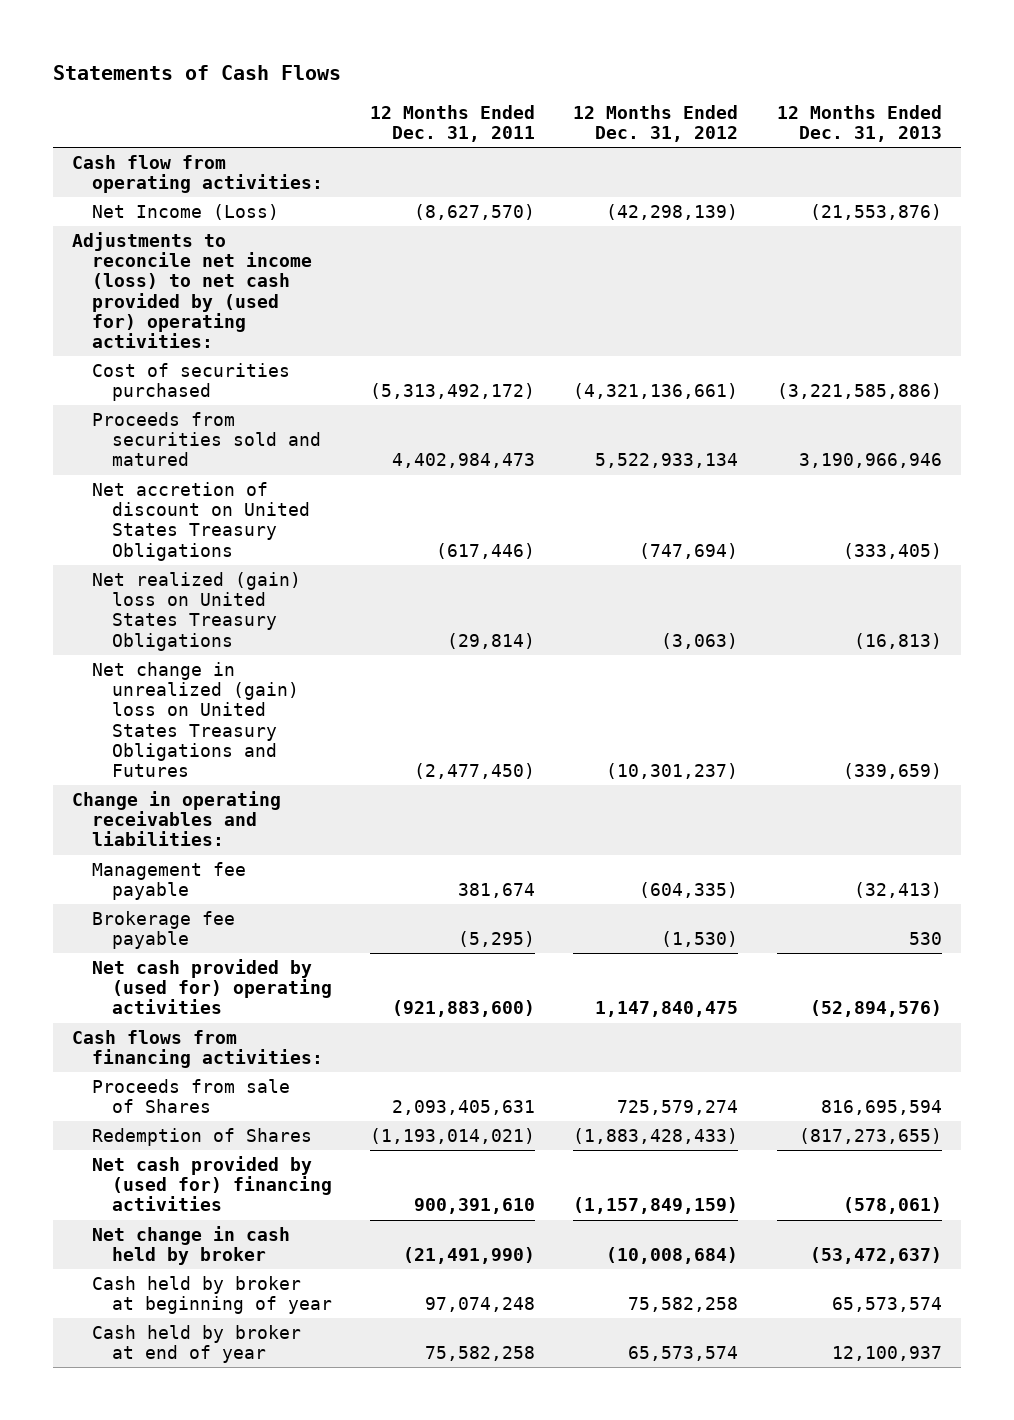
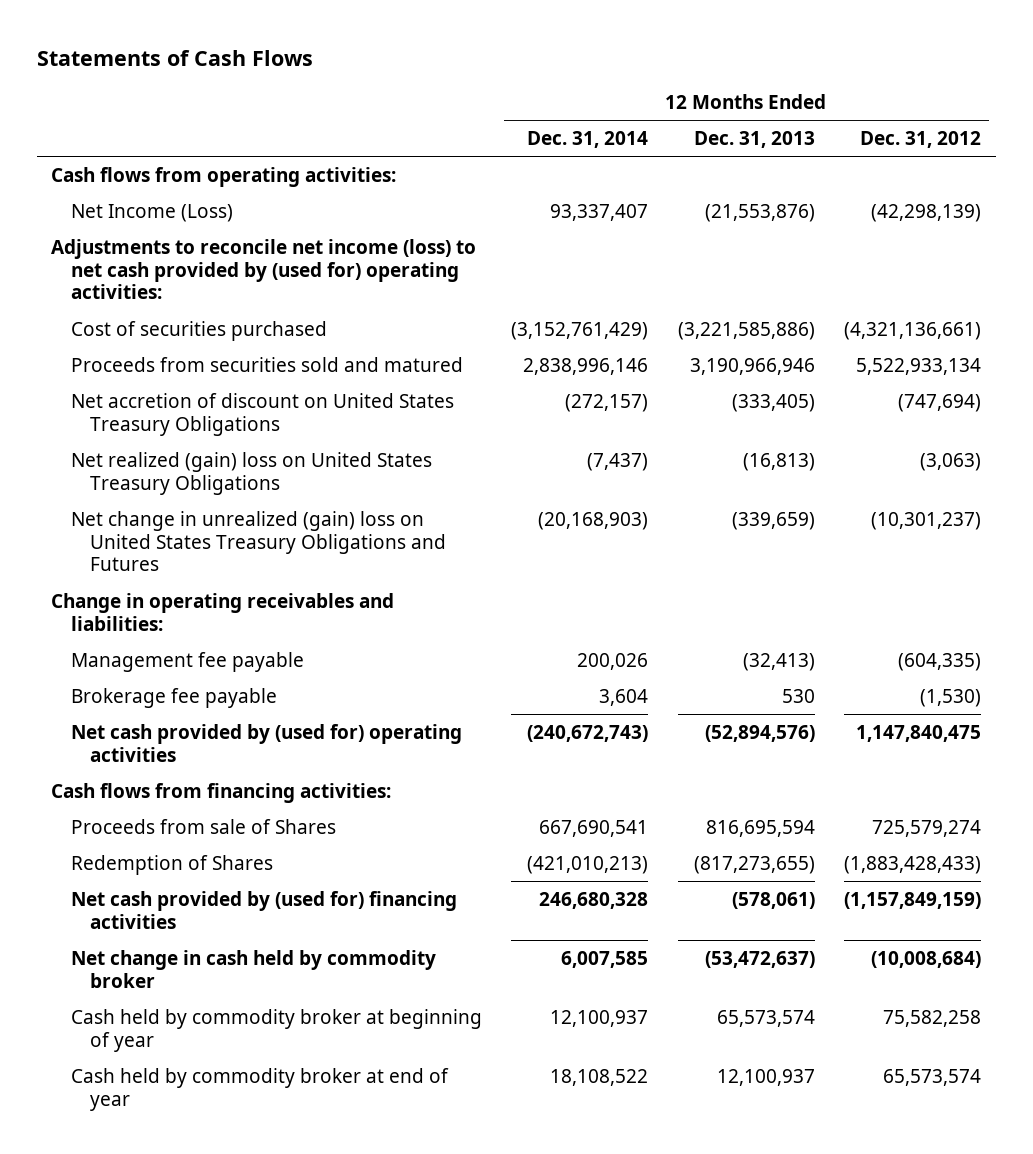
- | 12 Months Ended Dec. 31, 2011 | 12 Months Ended Dec. 31, 2012 | 12 Months Ended Dec. 31, 2013
+ | 12 Months Ended Dec. 31, 2014 | 12 Months Ended Dec. 31, 2013 | 12 Months Ended Dec. 31, 2012
- Cash flow from operating activities:
+ Cash flows from operating activities:
- Net change in cash held by broker | (21,491,990) | (10,008,684) | (53,472,637)
- Cash held by broker at beginning of year | 97,074,248 | 75,582,258 | 65,573,574
- Cash held by broker at end of year | 75,582,258 | 65,573,574 | 12,100,937
+ Net change in cash held by commodity broker | 6,007,585 | (53,472,637) | (10,008,684)
+ Cash held by commodity broker at beginning of year | 12,100,937 | 65,573,574 | 75,582,258
+ Cash held by commodity broker at end of year | 18,108,522 | 12,100,937 | 65,573,574

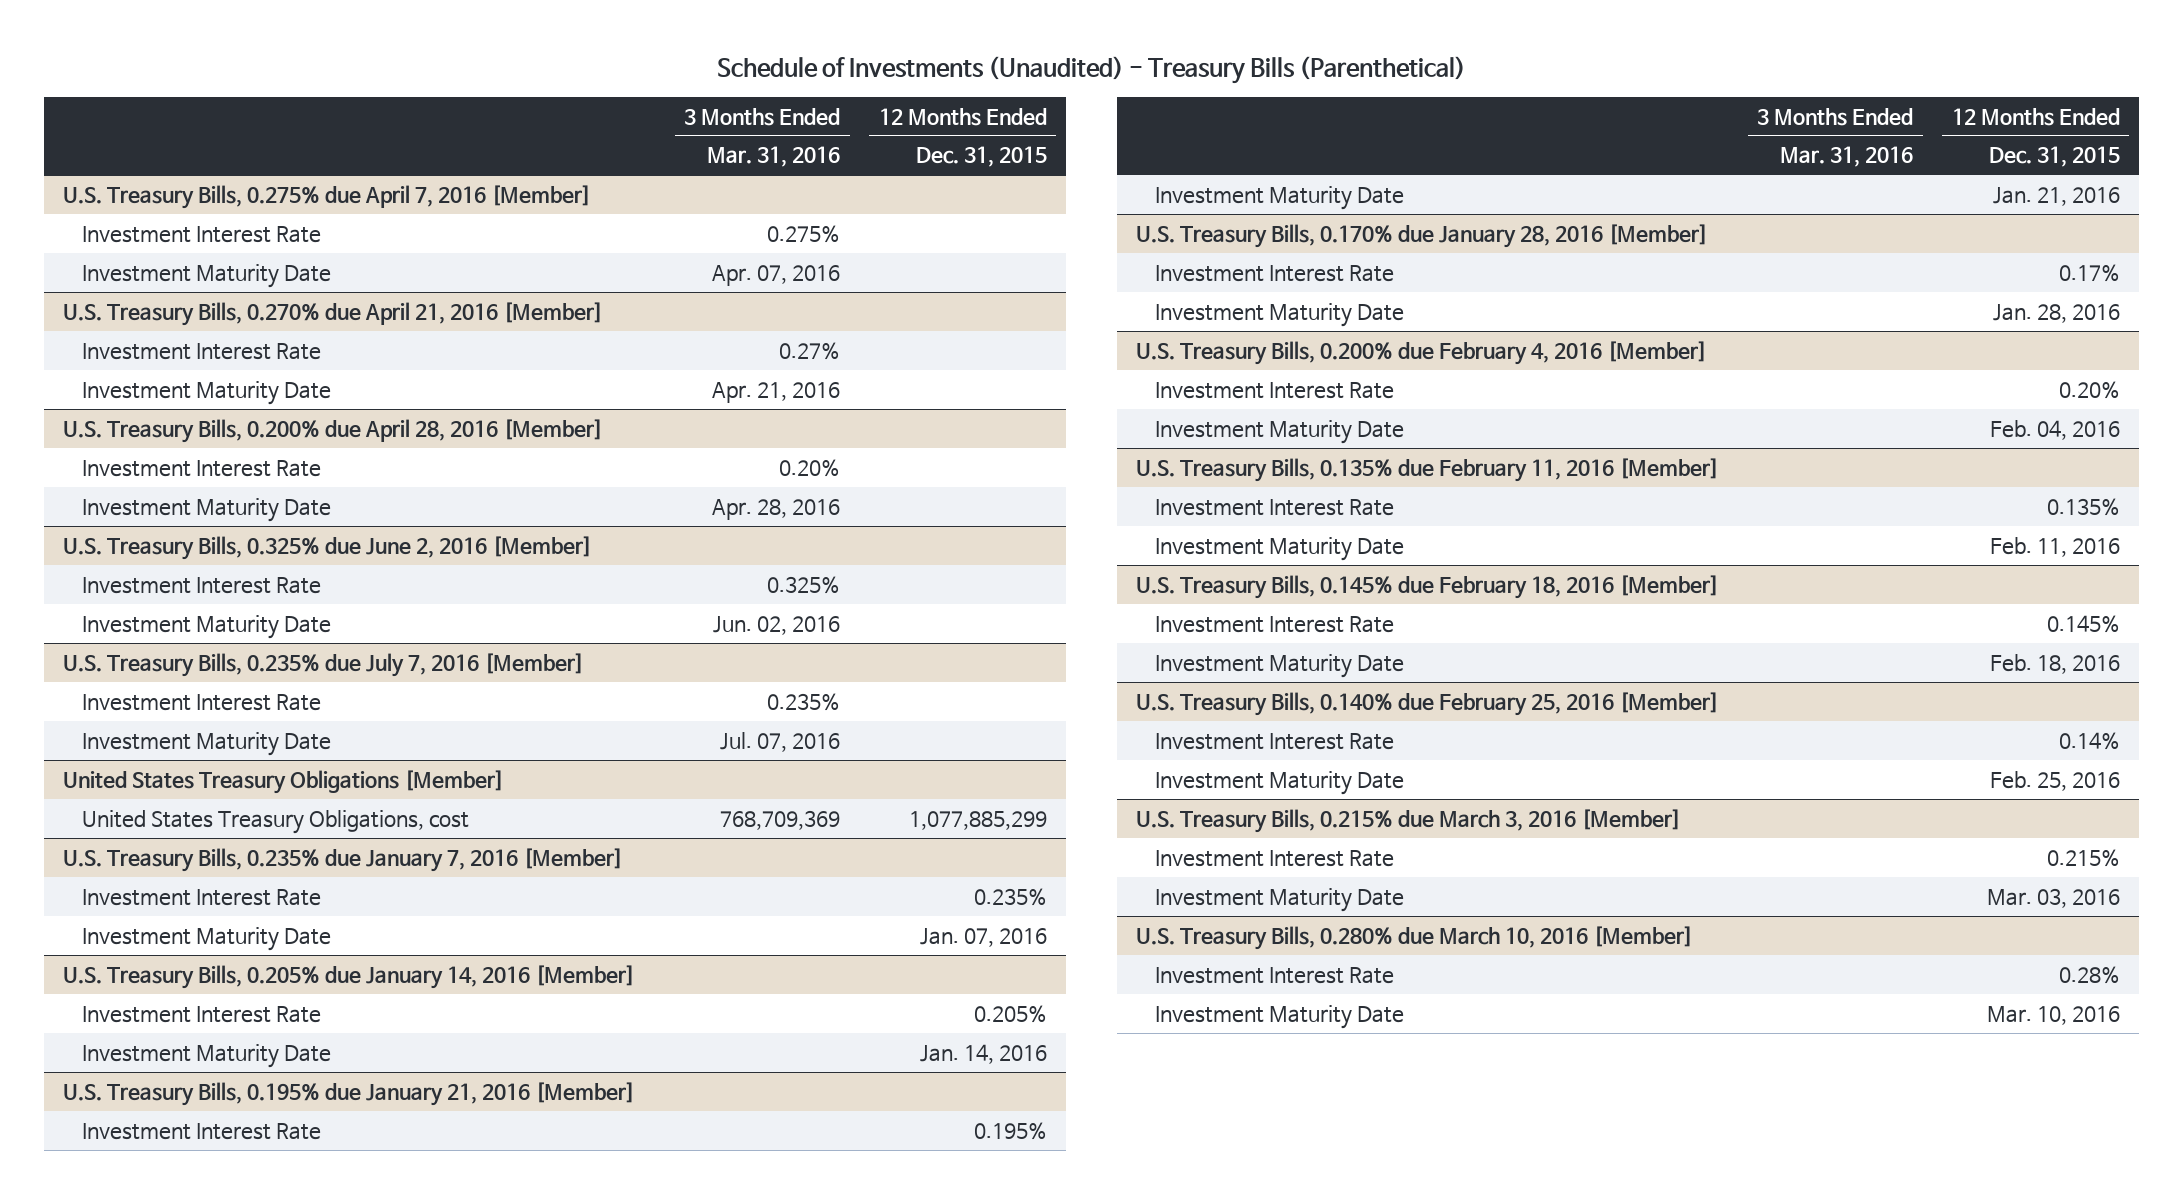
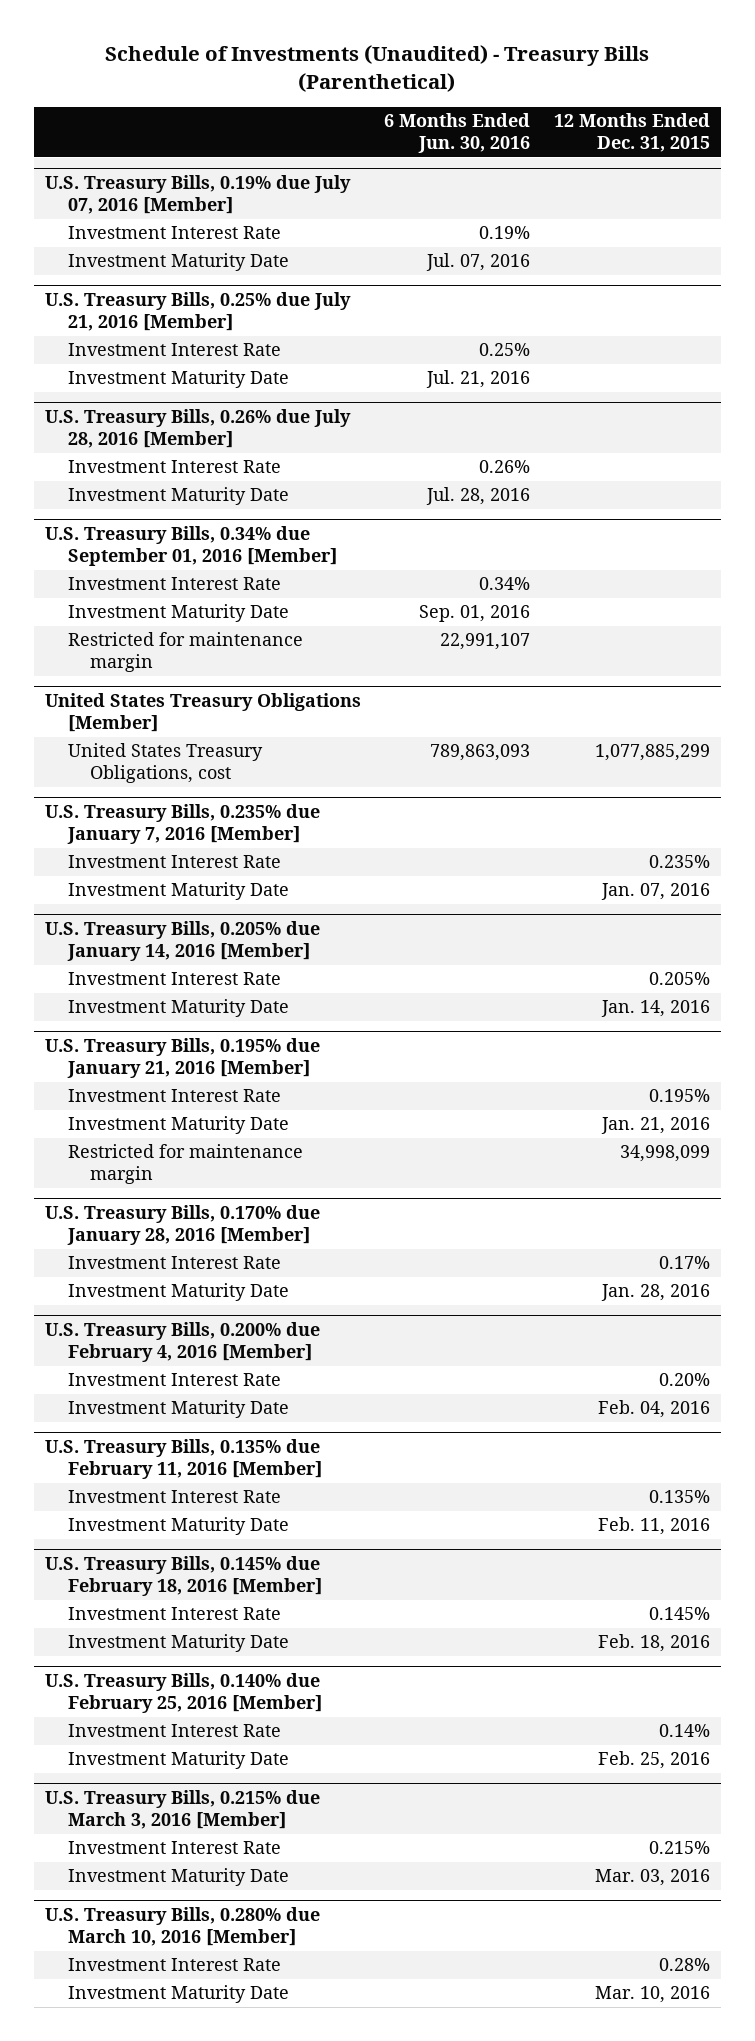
- | 3 Months Ended Mar. 31, 2016 | 12 Months Ended Dec. 31, 2015
+ | 6 Months Ended Jun. 30, 2016 | 12 Months Ended Dec. 31, 2015
- U.S. Treasury Bills, 0.275% due April 7, 2016 [Member]
- Investment Interest Rate | 0.275% |
- Investment Maturity Date | Apr. 07, 2016 |
- U.S. Treasury Bills, 0.270% due April 21, 2016 [Member]
+ U.S. Treasury Bills, 0.19% due July 07, 2016 [Member]
- U.S. Treasury Bills, 0.200% due April 28, 2016 [Member]
+ U.S. Treasury Bills, 0.25% due July 21, 2016 [Member]
- U.S. Treasury Bills, 0.325% due June 2, 2016 [Member]
+ U.S. Treasury Bills, 0.26% due July 28, 2016 [Member]
- U.S. Treasury Bills, 0.235% due July 7, 2016 [Member]
+ U.S. Treasury Bills, 0.34% due September 01, 2016 [Member]
+ Restricted for maintenance margin | 22,991,107 |
@ U.S. Treasury Bills, 0.195% due January 21, 2016 [Member]
+ Restricted for maintenance margin | | 34,998,099

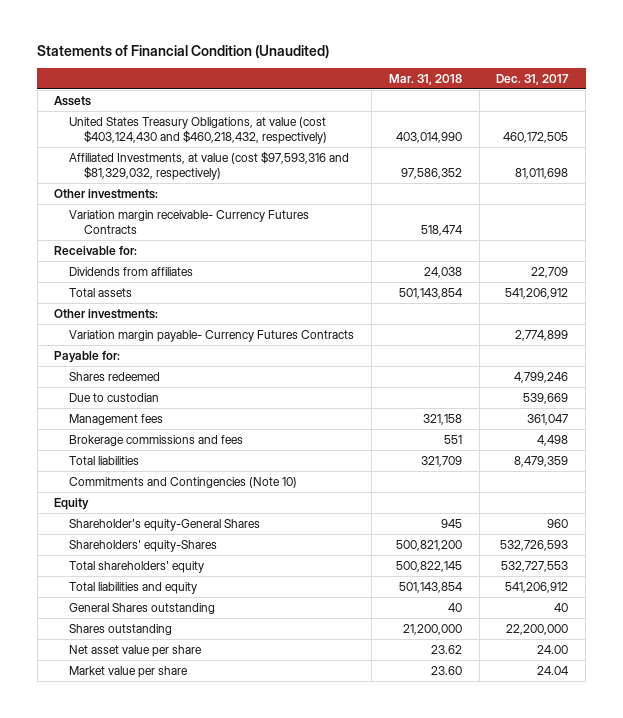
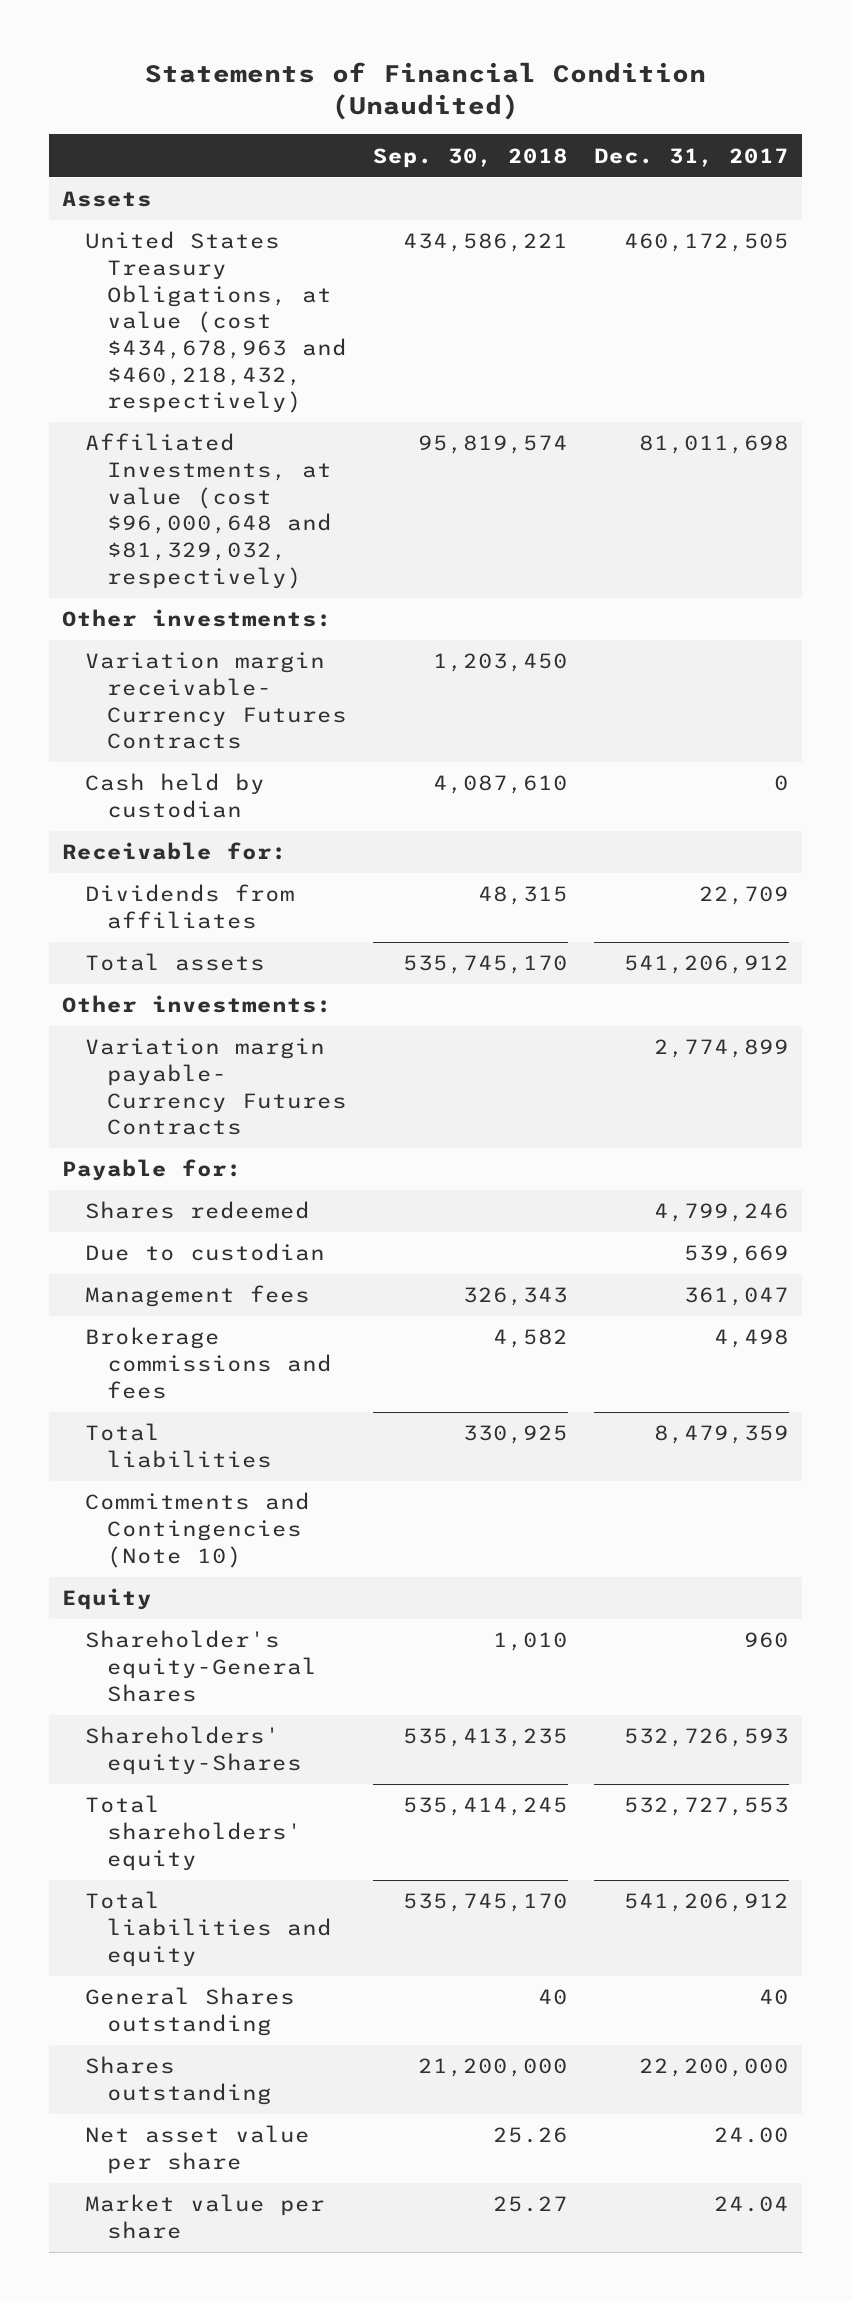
- | Mar. 31, 2018 | Dec. 31, 2017
+ | Sep. 30, 2018 | Dec. 31, 2017
- United States Treasury Obligations, at value (cost $403,124,430 and $460,218,432, respectively) | 403,014,990 | 460,172,505
- Affiliated Investments, at value (cost $97,593,316 and $81,329,032, respectively) | 97,586,352 | 81,011,698
+ United States Treasury Obligations, at value (cost $434,678,963 and $460,218,432, respectively) | 434,586,221 | 460,172,505
+ Affiliated Investments, at value (cost $96,000,648 and $81,329,032, respectively) | 95,819,574 | 81,011,698
+ Cash held by custodian | 4,087,610 | 0

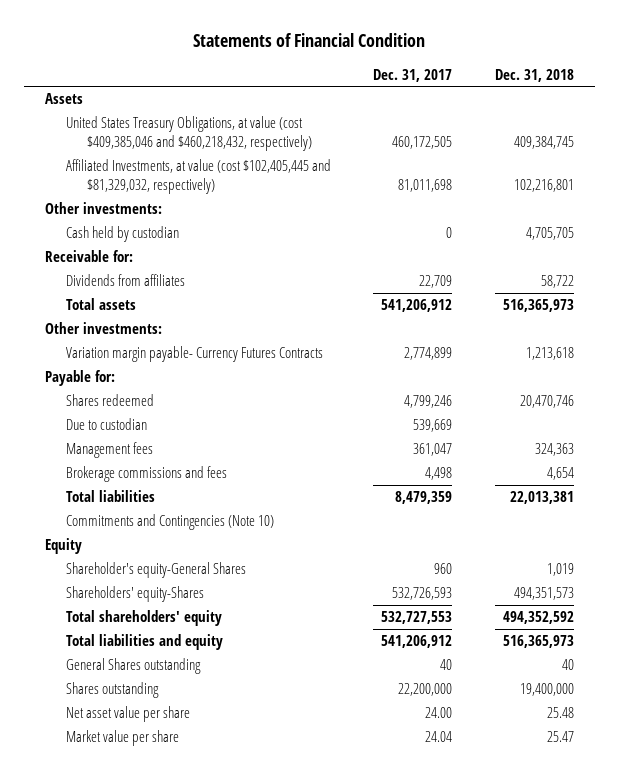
- Statements of Financial Condition (Unaudited)
+ Statements of Financial Condition
- | Sep. 30, 2018 | Dec. 31, 2017
+ | Dec. 31, 2017 | Dec. 31, 2018
- United States Treasury Obligations, at value (cost $434,678,963 and $460,218,432, respectively) | 434,586,221 | 460,172,505
- Affiliated Investments, at value (cost $96,000,648 and $81,329,032, respectively) | 95,819,574 | 81,011,698
+ United States Treasury Obligations, at value (cost $409,385,046 and $460,218,432, respectively) | 460,172,505 | 409,384,745
+ Affiliated Investments, at value (cost $102,405,445 and $81,329,032, respectively) | 81,011,698 | 102,216,801
- Variation margin receivable- Currency Futures Contracts | 1,203,450 |

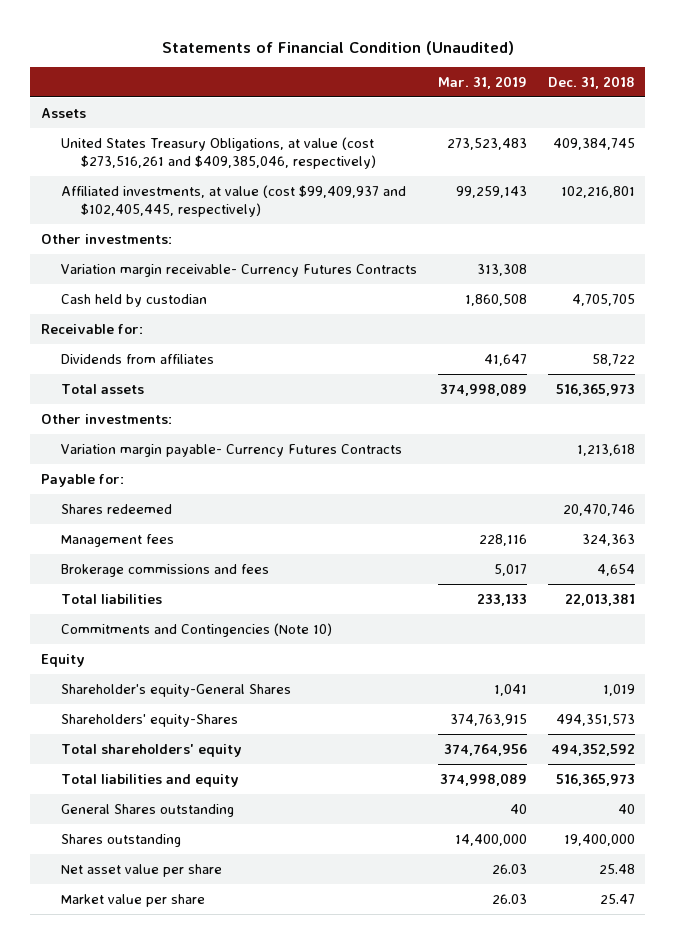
- Statements of Financial Condition
+ Statements of Financial Condition (Unaudited)
- | Dec. 31, 2017 | Dec. 31, 2018
+ | Mar. 31, 2019 | Dec. 31, 2018
- United States Treasury Obligations, at value (cost $409,385,046 and $460,218,432, respectively) | 460,172,505 | 409,384,745
- Affiliated Investments, at value (cost $102,405,445 and $81,329,032, respectively) | 81,011,698 | 102,216,801
+ United States Treasury Obligations, at value (cost $273,516,261 and $409,385,046, respectively) | 273,523,483 | 409,384,745
+ Affiliated investments, at value (cost $99,409,937 and $102,405,445, respectively) | 99,259,143 | 102,216,801
+ Variation margin receivable- Currency Futures Contracts | 313,308 |
- Due to custodian | 539,669 |

